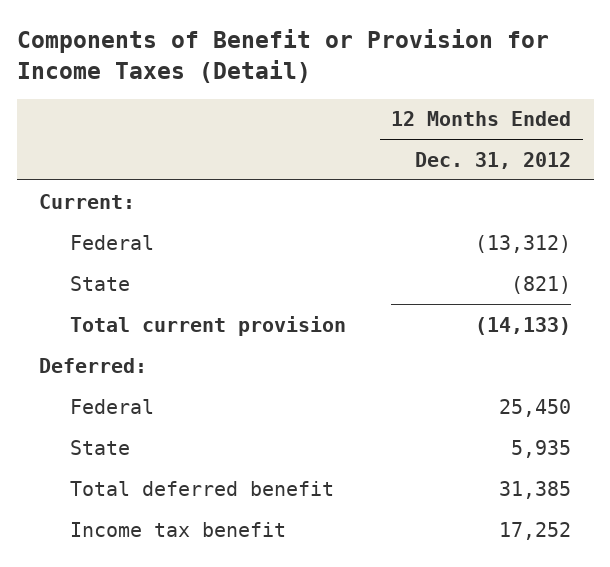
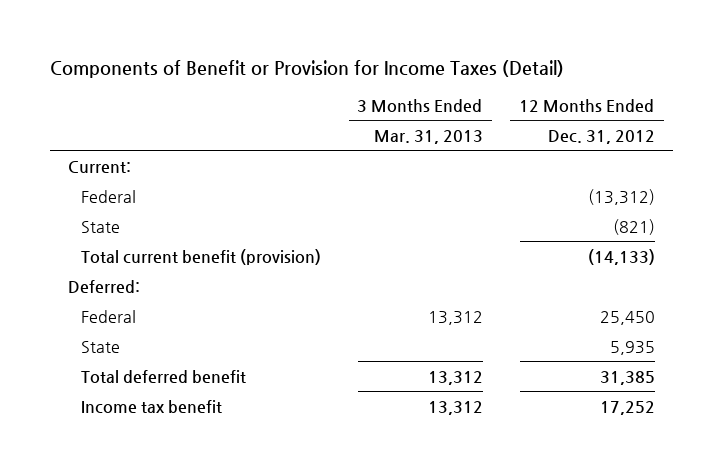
- | 12 Months Ended Dec. 31, 2012
+ | 3 Months Ended Mar. 31, 2013 | 12 Months Ended Dec. 31, 2012
- Total current provision | (14,133)
+ Total current benefit (provision) | | (14,133)

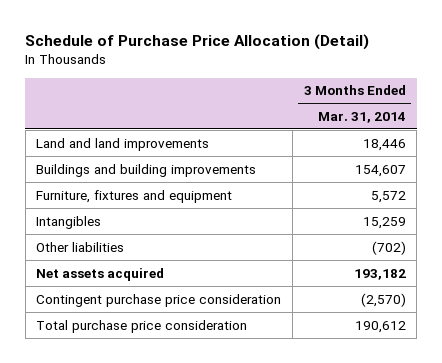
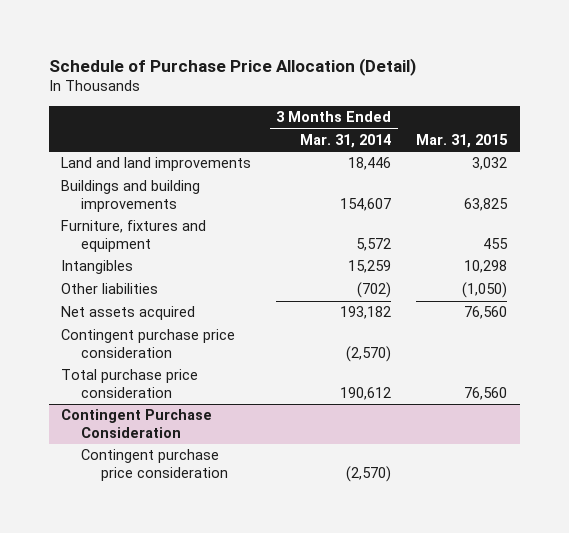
- | 3 Months Ended Mar. 31, 2014
+ | 3 Months Ended Mar. 31, 2014 | Mar. 31, 2015
+ Contingent Purchase Consideration
+ Contingent purchase price consideration | (2,570) |

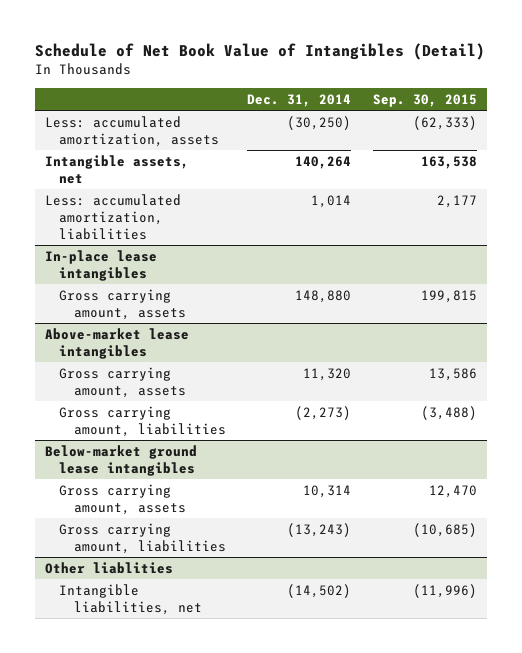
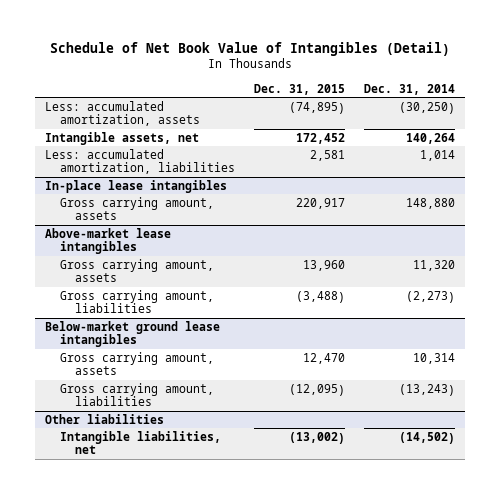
- | Dec. 31, 2014 | Sep. 30, 2015
+ | Dec. 31, 2015 | Dec. 31, 2014
- Other liablities
+ Other liabilities

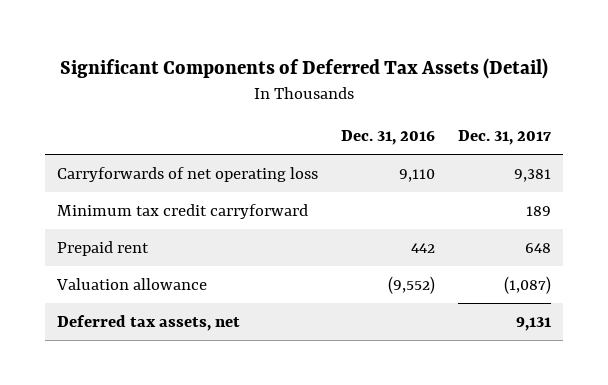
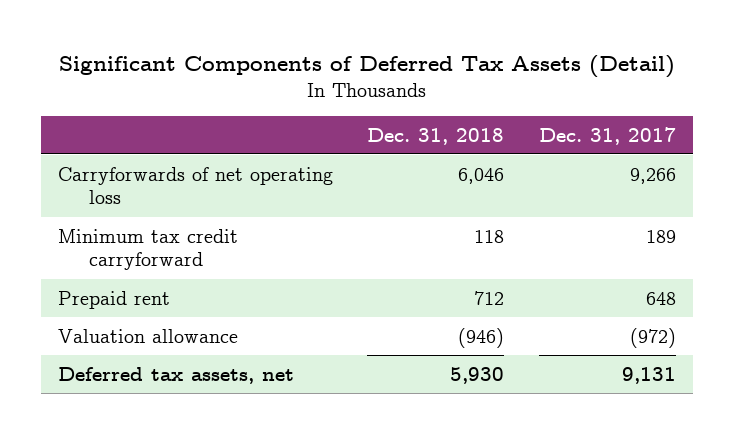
- | Dec. 31, 2016 | Dec. 31, 2017
+ | Dec. 31, 2018 | Dec. 31, 2017
- Carryforwards of net operating loss | 9,110 | 9,381
+ Carryforwards of net operating loss | 6,046 | 9,266
- Valuation allowance | (9,552) | (1,087)
+ Valuation allowance | (946) | (972)

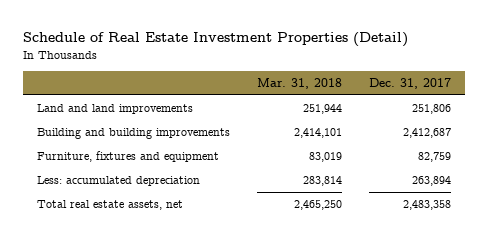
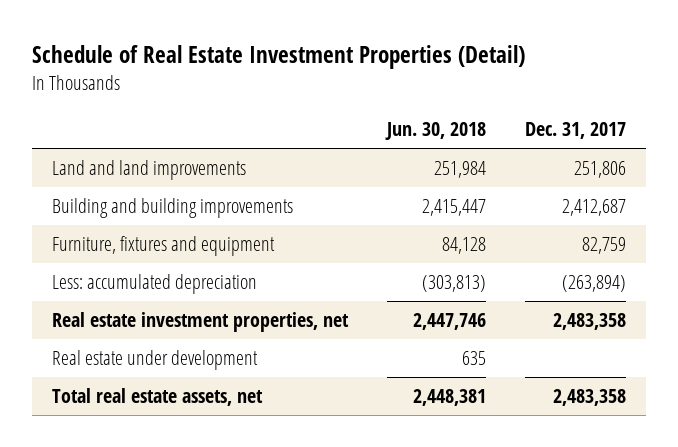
- | Mar. 31, 2018 | Dec. 31, 2017
+ | Jun. 30, 2018 | Dec. 31, 2017
- Less: accumulated depreciation | 283,814 | 263,894
+ Less: accumulated depreciation | (303,813) | (263,894)
+ Real estate investment properties, net | 2,447,746 | 2,483,358
+ Real estate under development | 635 |

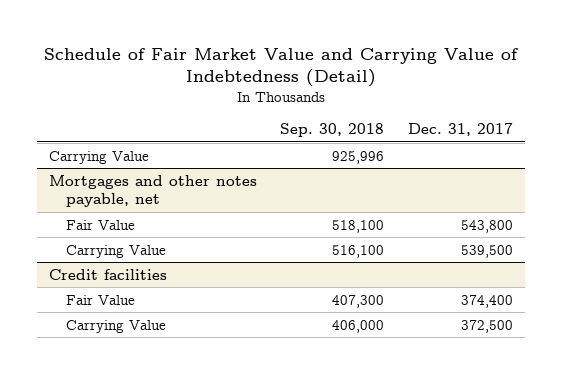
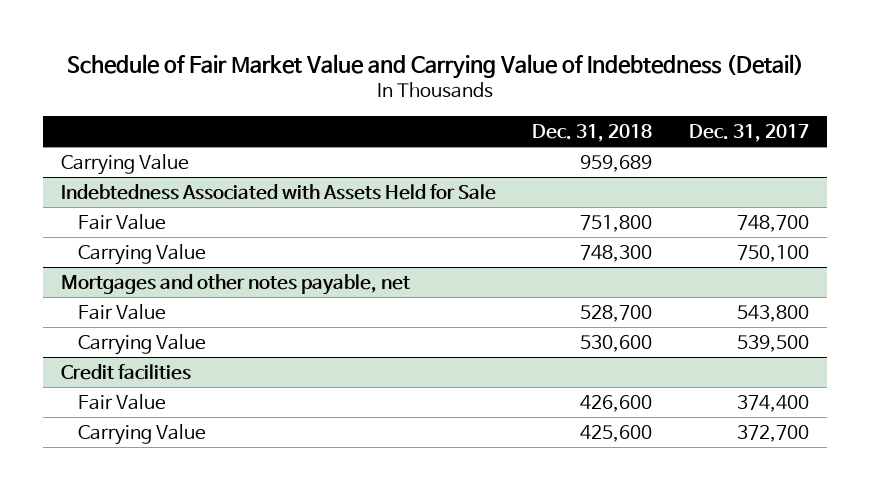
- | Sep. 30, 2018 | Dec. 31, 2017
+ | Dec. 31, 2018 | Dec. 31, 2017
+ Indebtedness Associated with Assets Held for Sale
+ Fair Value | 751,800 | 748,700
+ Carrying Value | 748,300 | 750,100
@ Credit facilities
- Carrying Value | 406,000 | 372,500
+ Carrying Value | 425,600 | 372,700

